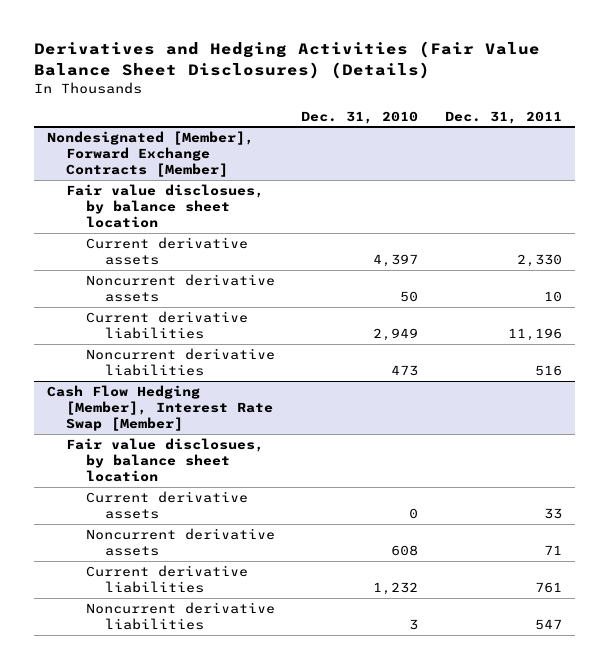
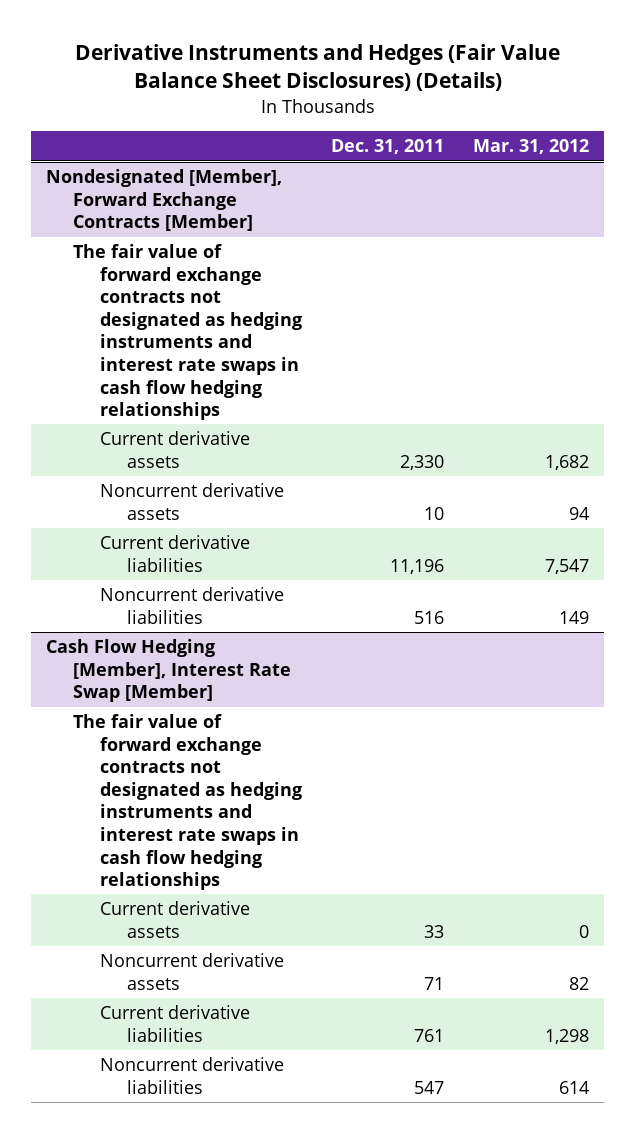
- Derivatives and Hedging Activities (Fair Value Balance Sheet Disclosures) (Details)
+ Derivative Instruments and Hedges (Fair Value Balance Sheet Disclosures) (Details)
- | Dec. 31, 2010 | Dec. 31, 2011
+ | Dec. 31, 2011 | Mar. 31, 2012
@ Nondesignated [Member], Forward Exchange Contracts [Member]
- Fair value disclosues, by balance sheet location
+ The fair value of forward exchange contracts not designated as hedging instruments and interest rate swaps in cash flow hedging relationships
@ Cash Flow Hedging [Member], Interest Rate Swap [Member]
- Fair value disclosues, by balance sheet location
+ The fair value of forward exchange contracts not designated as hedging instruments and interest rate swaps in cash flow hedging relationships

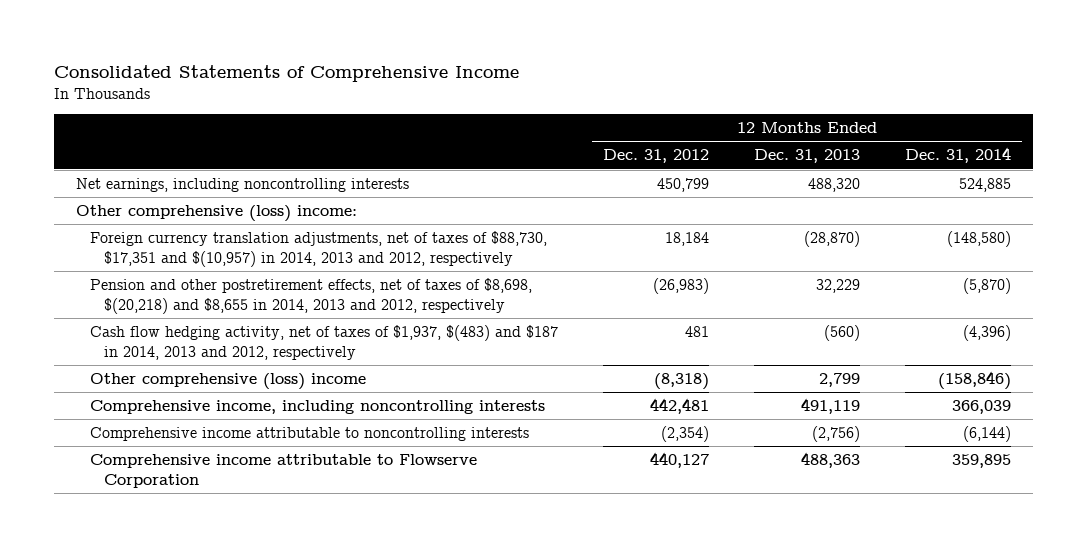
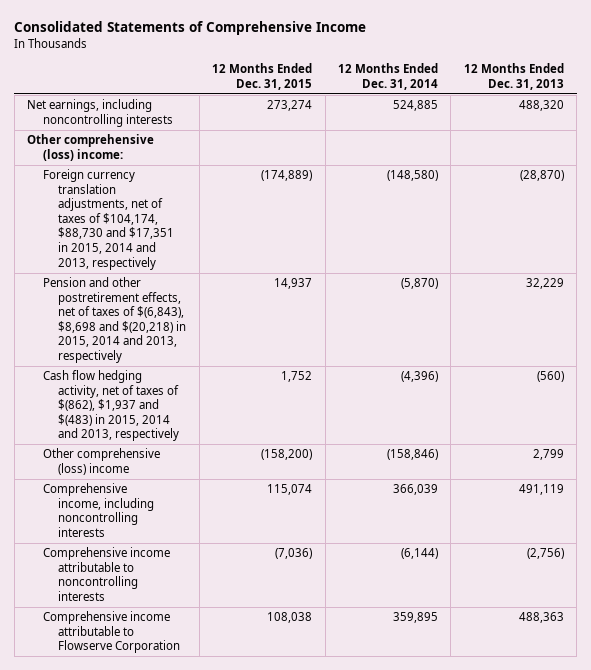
- | 12 Months Ended Dec. 31, 2012 | 12 Months Ended Dec. 31, 2013 | 12 Months Ended Dec. 31, 2014
+ | 12 Months Ended Dec. 31, 2015 | 12 Months Ended Dec. 31, 2014 | 12 Months Ended Dec. 31, 2013
- Foreign currency translation adjustments, net of taxes of $88,730, $17,351 and $(10,957) in 2014, 2013 and 2012, respectively | 18,184 | (28,870) | (148,580)
- Pension and other postretirement effects, net of taxes of $8,698, $(20,218) and $8,655 in 2014, 2013 and 2012, respectively | (26,983) | 32,229 | (5,870)
- Cash flow hedging activity, net of taxes of $1,937, $(483) and $187 in 2014, 2013 and 2012, respectively | 481 | (560) | (4,396)
+ Foreign currency translation adjustments, net of taxes of $104,174, $88,730 and $17,351 in 2015, 2014 and 2013, respectively | (174,889) | (148,580) | (28,870)
+ Pension and other postretirement effects, net of taxes of $(6,843), $8,698 and $(20,218) in 2015, 2014 and 2013, respectively | 14,937 | (5,870) | 32,229
+ Cash flow hedging activity, net of taxes of $(862), $1,937 and $(483) in 2015, 2014 and 2013, respectively | 1,752 | (4,396) | (560)

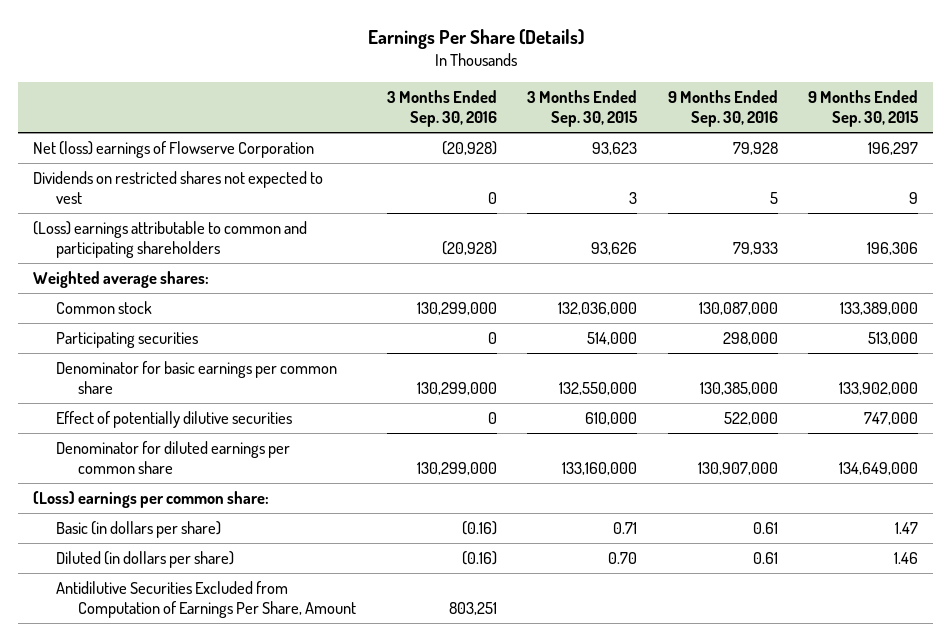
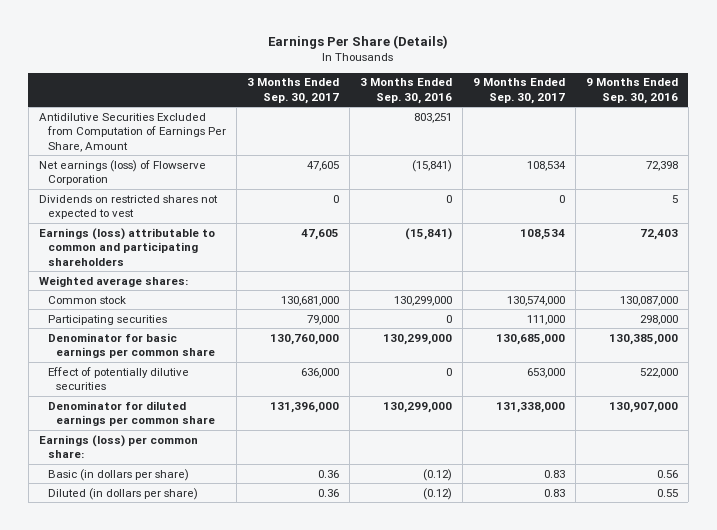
- | 3 Months Ended Sep. 30, 2016 | 3 Months Ended Sep. 30, 2015 | 9 Months Ended Sep. 30, 2016 | 9 Months Ended Sep. 30, 2015
+ | 3 Months Ended Sep. 30, 2017 | 3 Months Ended Sep. 30, 2016 | 9 Months Ended Sep. 30, 2017 | 9 Months Ended Sep. 30, 2016
- Net (loss) earnings of Flowserve Corporation | (20,928) | 93,623 | 79,928 | 196,297
moved up: Antidilutive Securities Excluded from Computation of Earnings Per Share, Amount | | 803,251 | |
+ Net earnings (loss) of Flowserve Corporation | 47,605 | (15,841) | 108,534 | 72,398
- (Loss) earnings attributable to common and participating shareholders | (20,928) | 93,626 | 79,933 | 196,306
+ Earnings (loss) attributable to common and participating shareholders | 47,605 | (15,841) | 108,534 | 72,403
- (Loss) earnings per common share:
- Basic (in dollars per share) | (0.16) | 0.71 | 0.61 | 1.47
- Diluted (in dollars per share) | (0.16) | 0.70 | 0.61 | 1.46
+ Earnings (loss) per common share:
+ Basic (in dollars per share) | 0.36 | (0.12) | 0.83 | 0.56
+ Diluted (in dollars per share) | 0.36 | (0.12) | 0.83 | 0.55

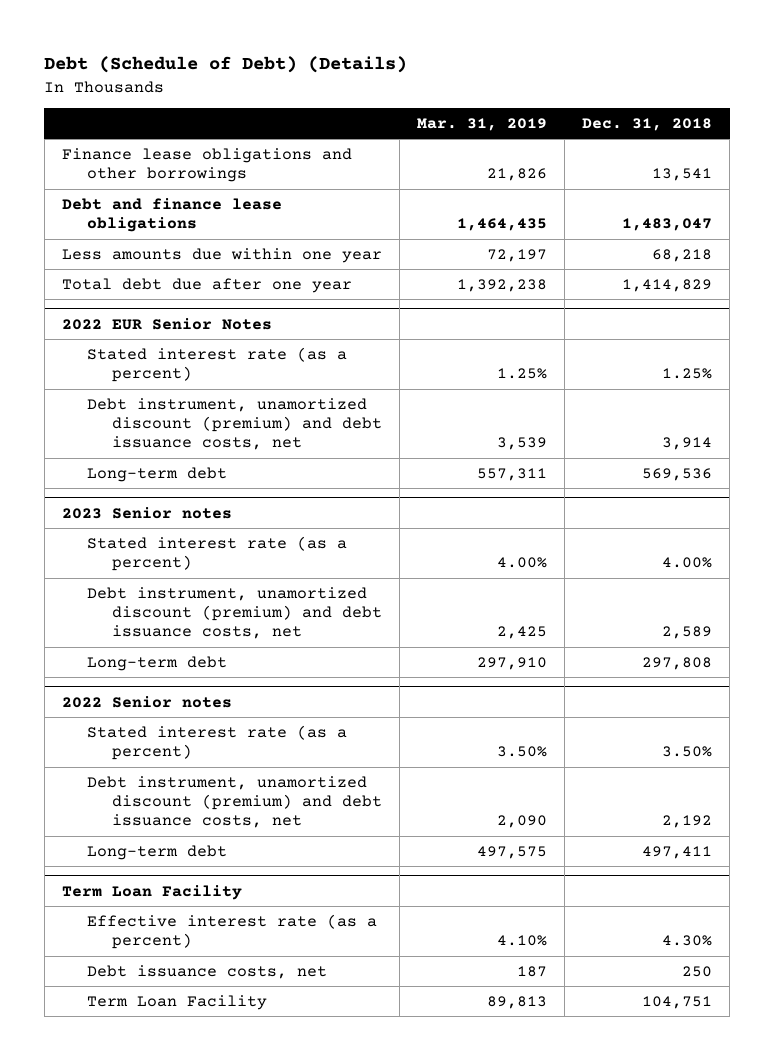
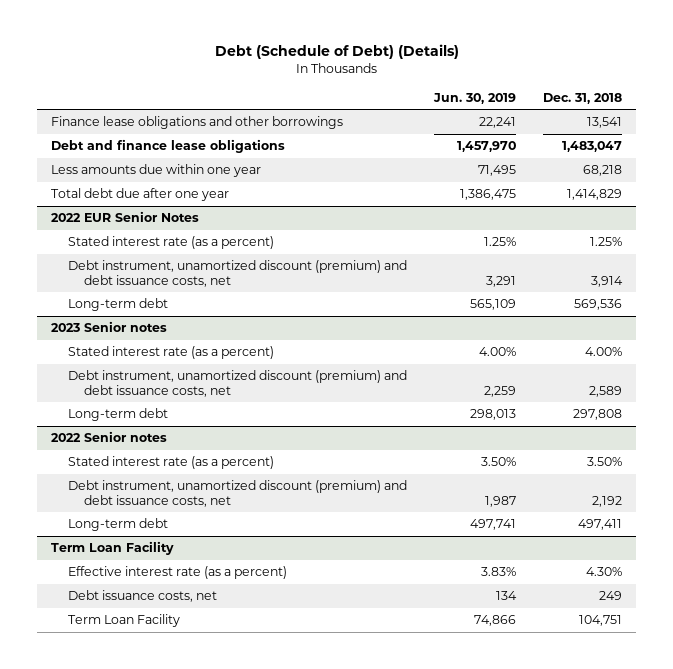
- | Mar. 31, 2019 | Dec. 31, 2018
+ | Jun. 30, 2019 | Dec. 31, 2018
@ Term Loan Facility
- Debt issuance costs, net | 187 | 250
+ Debt issuance costs, net | 134 | 249

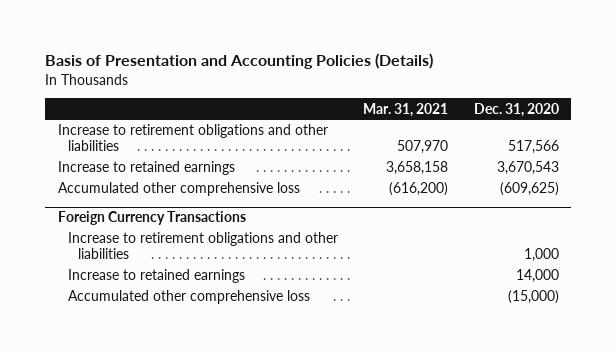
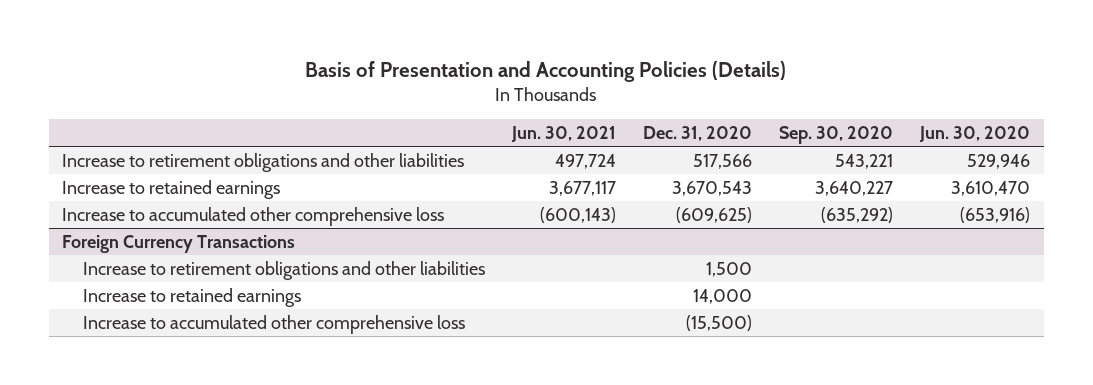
- | Mar. 31, 2021 | Dec. 31, 2020
+ | Jun. 30, 2021 | Dec. 31, 2020 | Sep. 30, 2020 | Jun. 30, 2020
- Accumulated other comprehensive loss | (616,200) | (609,625)
+ Increase to accumulated other comprehensive loss | (600,143) | (609,625) | (635,292) | (653,916)
@ Foreign Currency Transactions
- Increase to retirement obligations and other liabilities | | 1,000
+ Increase to retirement obligations and other liabilities | | 1,500 | |
- Accumulated other comprehensive loss | | (15,000)
+ Increase to accumulated other comprehensive loss | | (15,500) | |

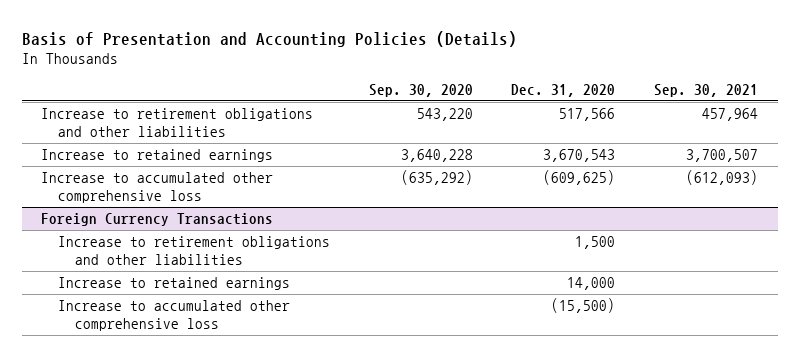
- | Jun. 30, 2021 | Dec. 31, 2020 | Sep. 30, 2020 | Jun. 30, 2020
+ | Sep. 30, 2020 | Dec. 31, 2020 | Sep. 30, 2021
- Increase to retirement obligations and other liabilities | 497,724 | 517,566 | 543,221 | 529,946
- Increase to retained earnings | 3,677,117 | 3,670,543 | 3,640,227 | 3,610,470
+ Increase to retirement obligations and other liabilities | 543,220 | 517,566 | 457,964
+ Increase to retained earnings | 3,640,228 | 3,670,543 | 3,700,507

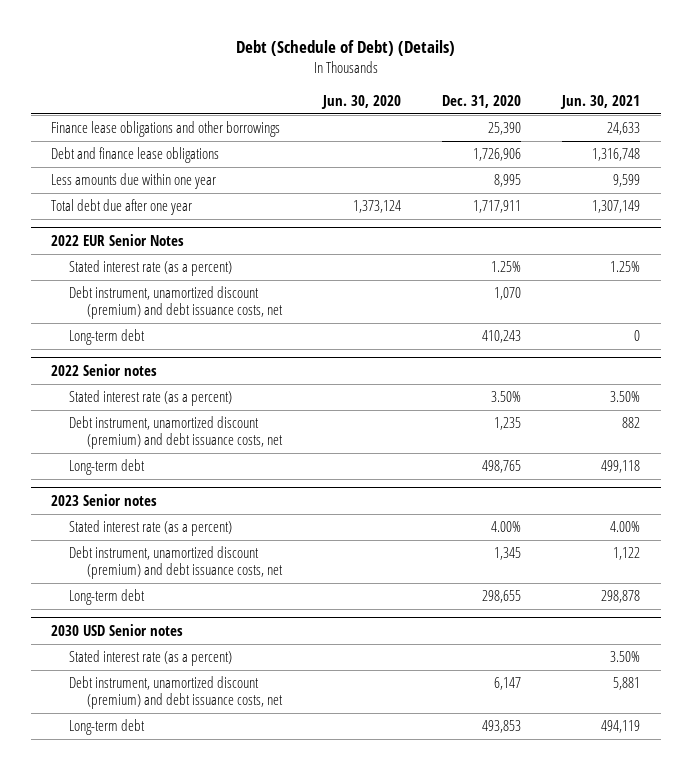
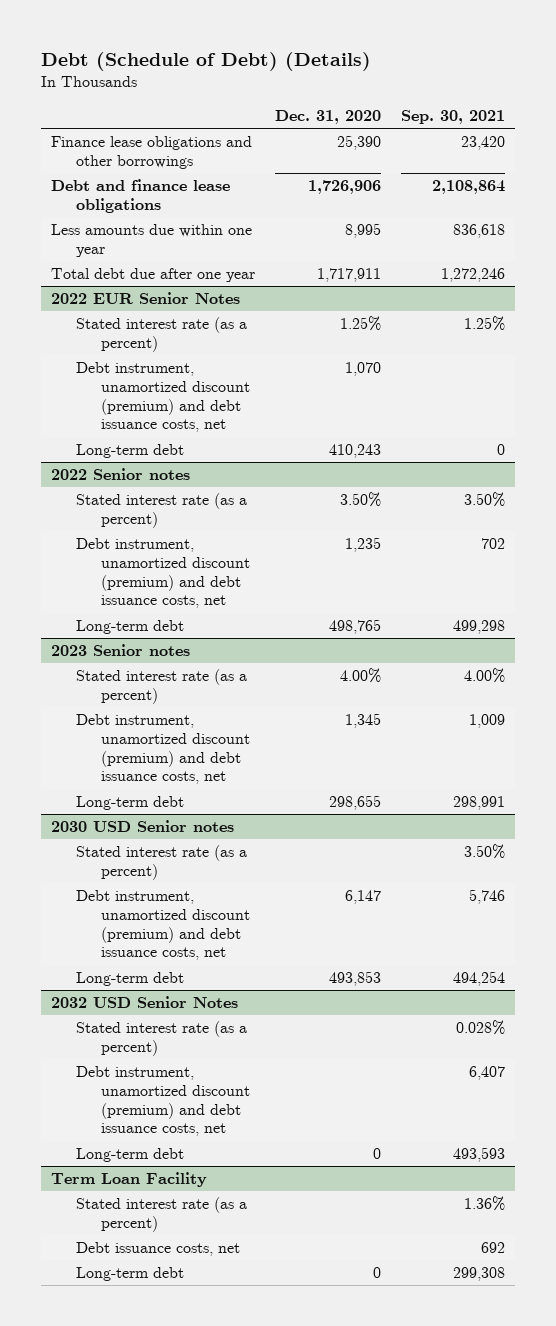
- | Jun. 30, 2020 | Dec. 31, 2020 | Jun. 30, 2021
+ | Dec. 31, 2020 | Sep. 30, 2021
+ 2032 USD Senior Notes
+ Stated interest rate (as a percent) | | 0.028%
+ Debt instrument, unamortized discount (premium) and debt issuance costs, net | | 6,407
+ Long-term debt | 0 | 493,593
+ Term Loan Facility
+ Stated interest rate (as a percent) | | 1.36%
+ Debt issuance costs, net | | 692
+ Long-term debt | 0 | 299,308

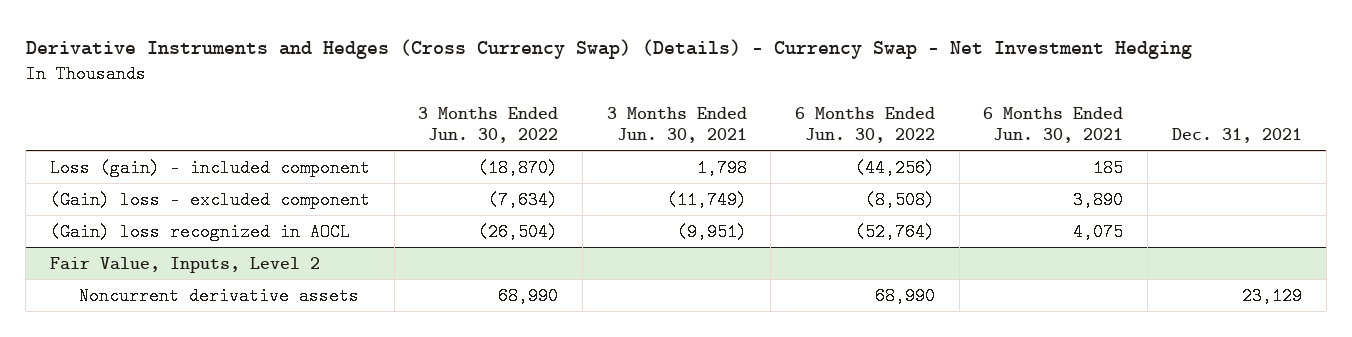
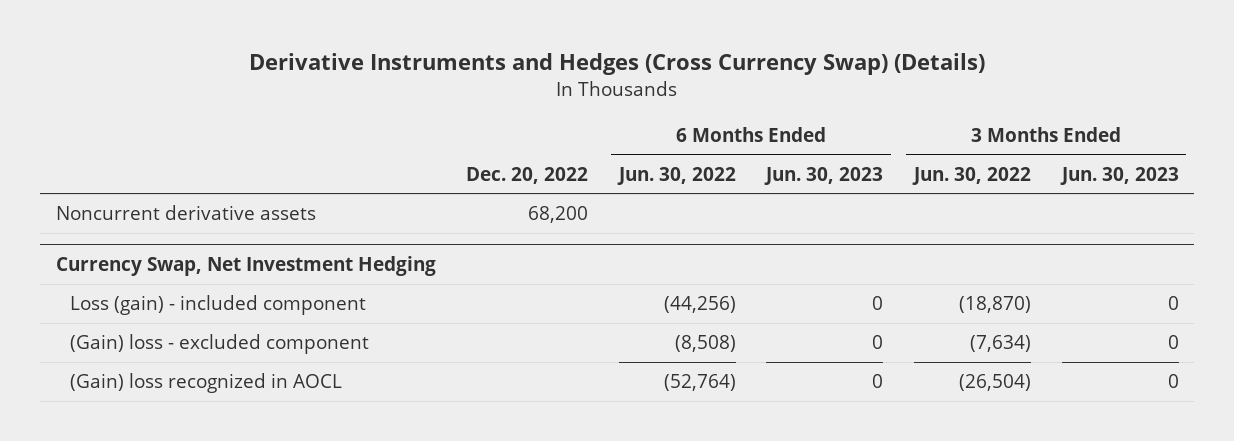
- Derivative Instruments and Hedges (Cross Currency Swap) (Details) - Currency Swap - Net Investment Hedging
+ Derivative Instruments and Hedges (Cross Currency Swap) (Details)
- | 3 Months Ended Jun. 30, 2022 | 3 Months Ended Jun. 30, 2021 | 6 Months Ended Jun. 30, 2022 | 6 Months Ended Jun. 30, 2021 | Dec. 31, 2021
+ | Dec. 20, 2022 | 6 Months Ended Jun. 30, 2022 | 6 Months Ended Jun. 30, 2023 | 3 Months Ended Jun. 30, 2022 | 3 Months Ended Jun. 30, 2023
+ Noncurrent derivative assets | 68,200 | | | |
+ Currency Swap, Net Investment Hedging
- Fair Value, Inputs, Level 2
- Noncurrent derivative assets | 68,990 | | 68,990 | | 23,129

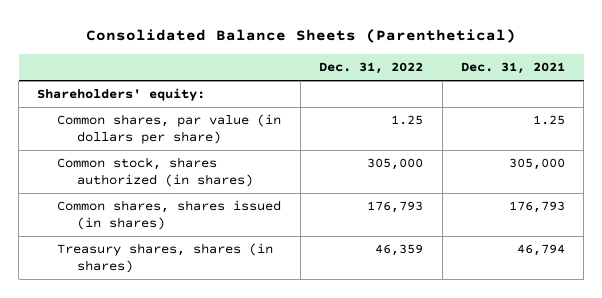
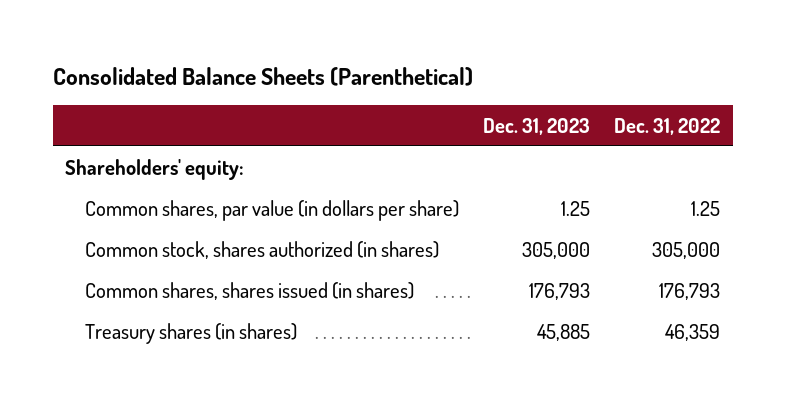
- | Dec. 31, 2022 | Dec. 31, 2021
+ | Dec. 31, 2023 | Dec. 31, 2022
- Treasury shares, shares (in shares) | 46,359 | 46,794
+ Treasury shares (in shares) | 45,885 | 46,359

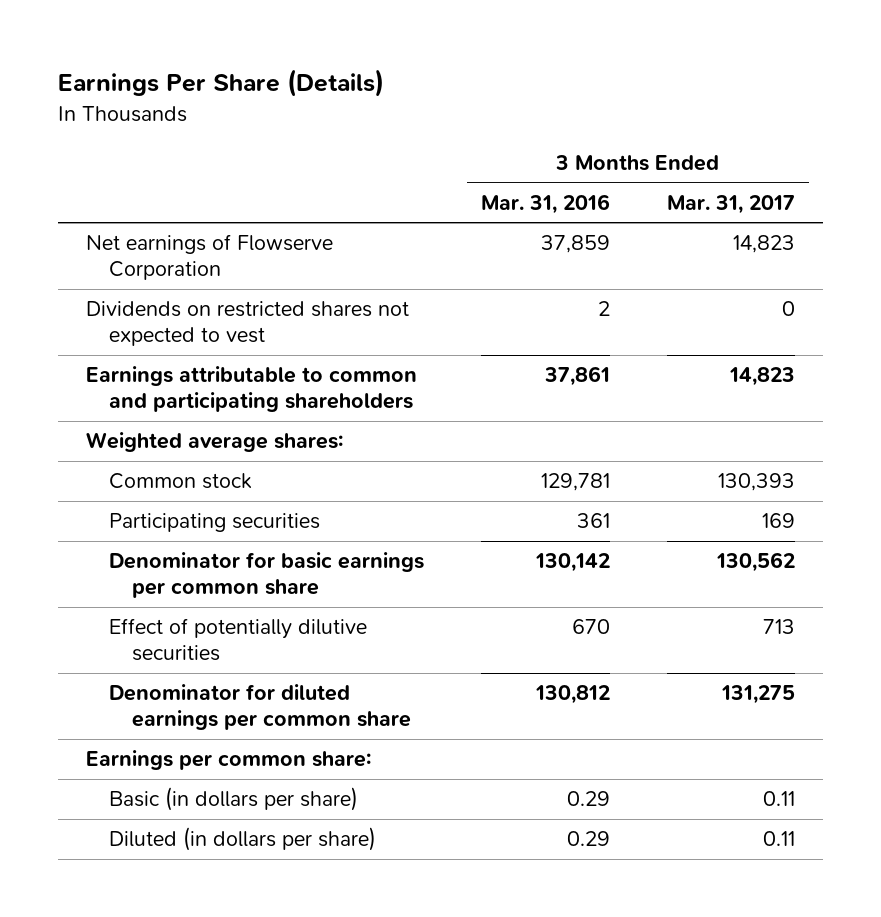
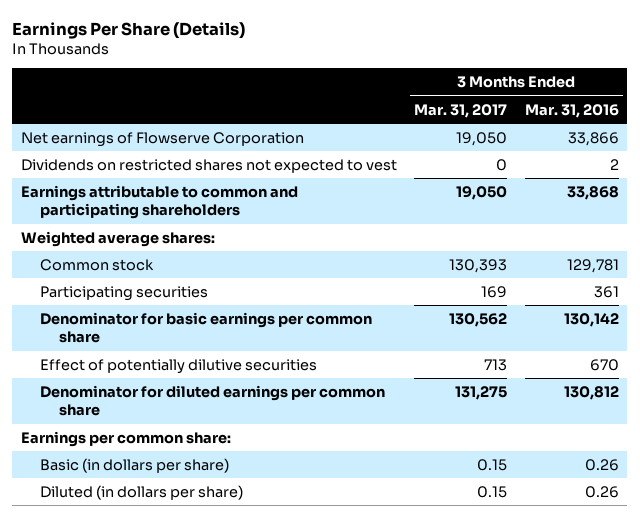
- | 3 Months Ended Mar. 31, 2016 | 3 Months Ended Mar. 31, 2017
+ | 3 Months Ended Mar. 31, 2017 | 3 Months Ended Mar. 31, 2016
- Net earnings of Flowserve Corporation | 37,859 | 14,823
+ Net earnings of Flowserve Corporation | 19,050 | 33,866
- Earnings attributable to common and participating shareholders | 37,861 | 14,823
+ Earnings attributable to common and participating shareholders | 19,050 | 33,868
- Basic (in dollars per share) | 0.29 | 0.11
- Diluted (in dollars per share) | 0.29 | 0.11
+ Basic (in dollars per share) | 0.15 | 0.26
+ Diluted (in dollars per share) | 0.15 | 0.26

